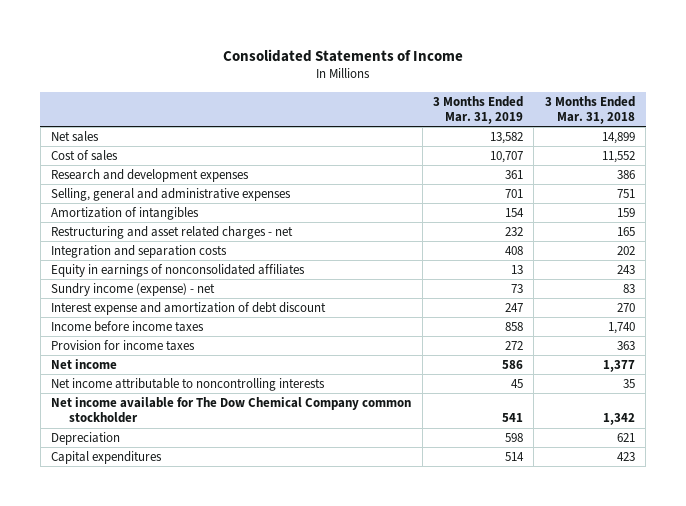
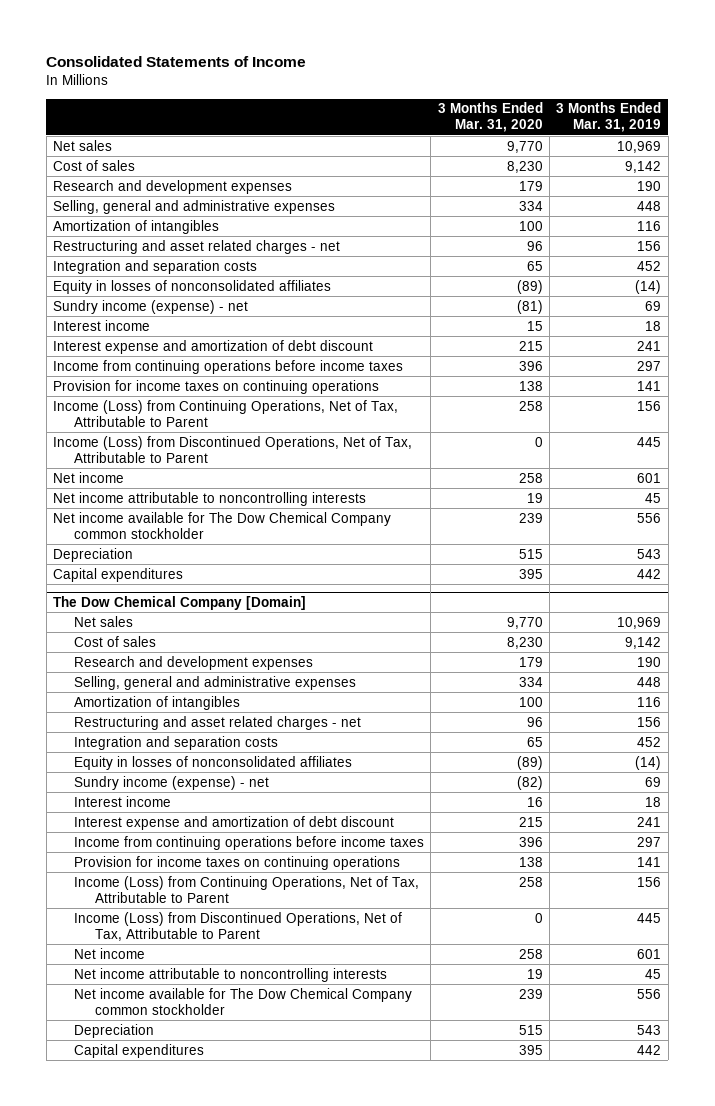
- | 3 Months Ended Mar. 31, 2019 | 3 Months Ended Mar. 31, 2018
+ | 3 Months Ended Mar. 31, 2020 | 3 Months Ended Mar. 31, 2019
- Net sales | 13,582 | 14,899
- Cost of sales | 10,707 | 11,552
- Research and development expenses | 361 | 386
- Selling, general and administrative expenses | 701 | 751
- Amortization of intangibles | 154 | 159
- Restructuring and asset related charges - net | 232 | 165
- Integration and separation costs | 408 | 202
- Equity in earnings of nonconsolidated affiliates | 13 | 243
- Sundry income (expense) - net | 73 | 83
- Interest expense and amortization of debt discount | 247 | 270
- Income before income taxes | 858 | 1,740
- Provision for income taxes | 272 | 363
- Net income | 586 | 1,377
+ Net sales | 9,770 | 10,969
+ Cost of sales | 8,230 | 9,142
+ Research and development expenses | 179 | 190
+ Selling, general and administrative expenses | 334 | 448
+ Amortization of intangibles | 100 | 116
+ Restructuring and asset related charges - net | 96 | 156
+ Integration and separation costs | 65 | 452
+ Equity in losses of nonconsolidated affiliates | (89) | (14)
+ Sundry income (expense) - net | (81) | 69
+ Interest income | 15 | 18
+ Interest expense and amortization of debt discount | 215 | 241
+ Income from continuing operations before income taxes | 396 | 297
+ Provision for income taxes on continuing operations | 138 | 141
+ Income (Loss) from Continuing Operations, Net of Tax, Attributable to Parent | 258 | 156
+ Income (Loss) from Discontinued Operations, Net of Tax, Attributable to Parent | 0 | 445
+ Net income | 258 | 601
- Net income available for The Dow Chemical Company common stockholder | 541 | 1,342
- Depreciation | 598 | 621
- Capital expenditures | 514 | 423
+ Net income available for The Dow Chemical Company common stockholder | 239 | 556
+ Depreciation | 515 | 543
+ Capital expenditures | 395 | 442
+ The Dow Chemical Company [Domain]
+ Net sales | 9,770 | 10,969
+ Cost of sales | 8,230 | 9,142
+ Research and development expenses | 179 | 190
+ Selling, general and administrative expenses | 334 | 448
+ Amortization of intangibles | 100 | 116
+ Restructuring and asset related charges - net | 96 | 156
+ Integration and separation costs | 65 | 452
+ Equity in losses of nonconsolidated affiliates | (89) | (14)
+ Sundry income (expense) - net | (82) | 69
+ Interest income | 16 | 18
+ Interest expense and amortization of debt discount | 215 | 241
+ Income from continuing operations before income taxes | 396 | 297
+ Provision for income taxes on continuing operations | 138 | 141
+ Income (Loss) from Continuing Operations, Net of Tax, Attributable to Parent | 258 | 156
+ Income (Loss) from Discontinued Operations, Net of Tax, Attributable to Parent | 0 | 445
+ Net income | 258 | 601
+ Net income attributable to noncontrolling interests | 19 | 45
+ Net income available for The Dow Chemical Company common stockholder | 239 | 556
+ Depreciation | 515 | 543
+ Capital expenditures | 395 | 442

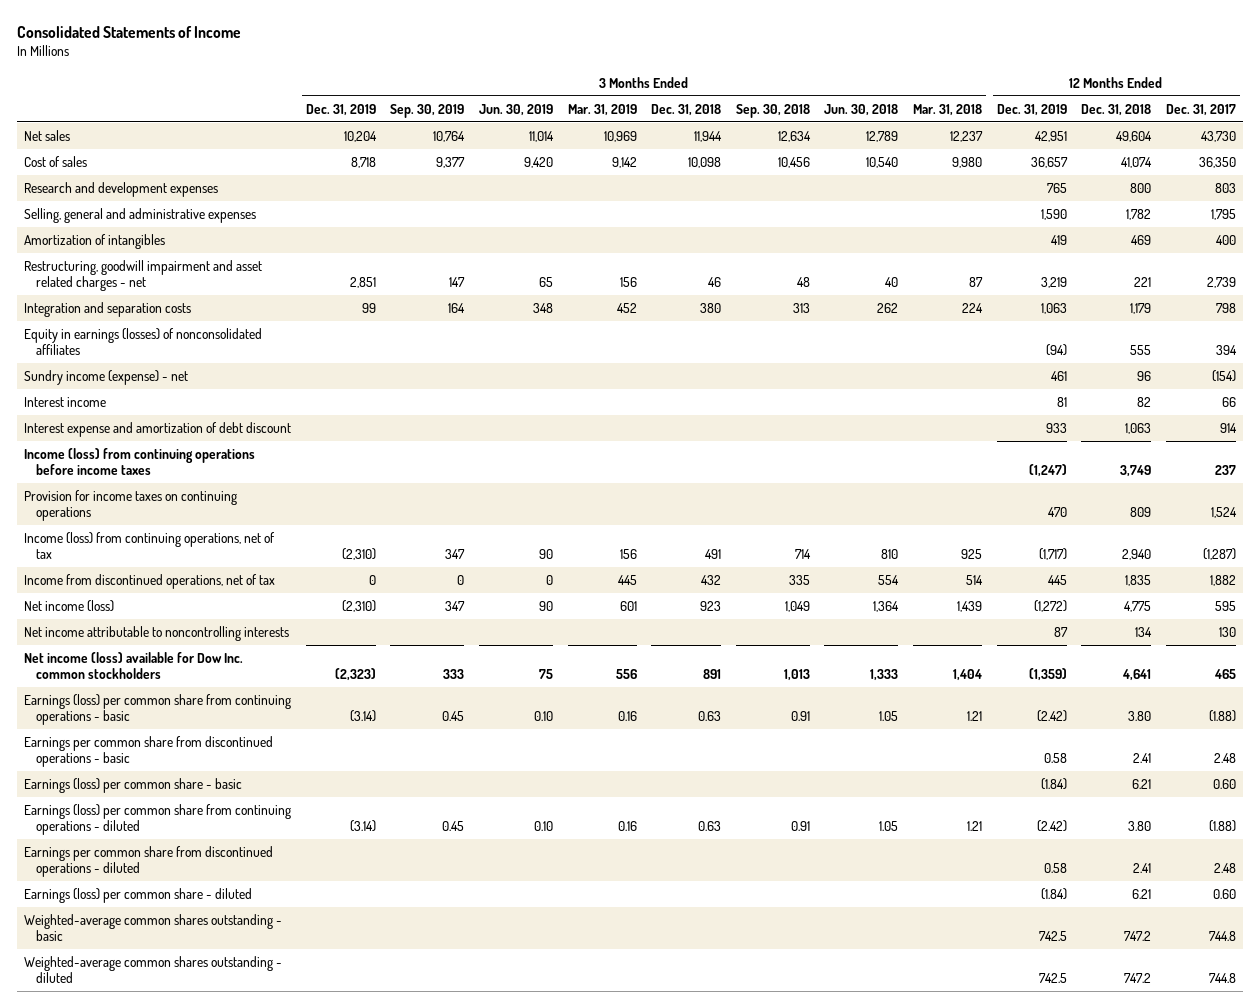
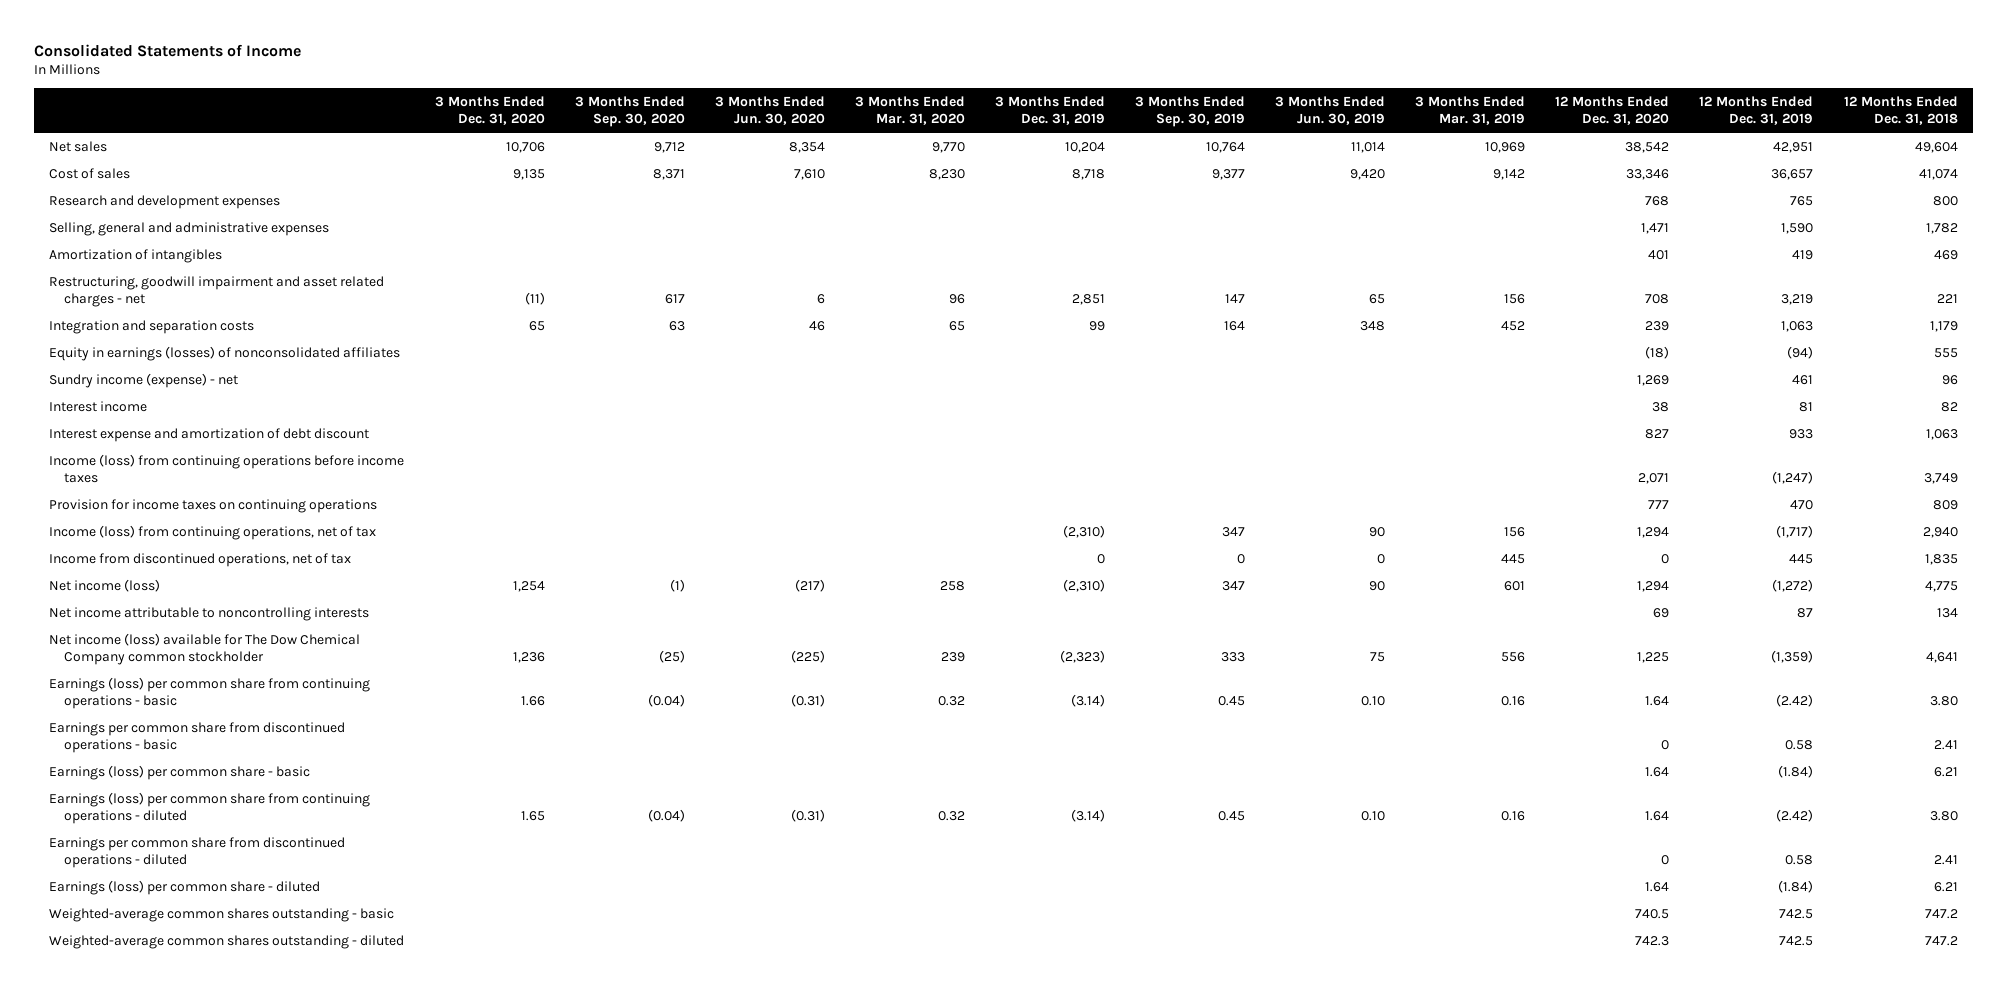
- | 3 Months Ended Dec. 31, 2019 | 3 Months Ended Sep. 30, 2019 | 3 Months Ended Jun. 30, 2019 | 3 Months Ended Mar. 31, 2019 | 3 Months Ended Dec. 31, 2018 | 3 Months Ended Sep. 30, 2018 | 3 Months Ended Jun. 30, 2018 | 3 Months Ended Mar. 31, 2018 | 12 Months Ended Dec. 31, 2019 | 12 Months Ended Dec. 31, 2018 | 12 Months Ended Dec. 31, 2017
+ | 3 Months Ended Dec. 31, 2020 | 3 Months Ended Sep. 30, 2020 | 3 Months Ended Jun. 30, 2020 | 3 Months Ended Mar. 31, 2020 | 3 Months Ended Dec. 31, 2019 | 3 Months Ended Sep. 30, 2019 | 3 Months Ended Jun. 30, 2019 | 3 Months Ended Mar. 31, 2019 | 12 Months Ended Dec. 31, 2020 | 12 Months Ended Dec. 31, 2019 | 12 Months Ended Dec. 31, 2018
- Net income (loss) available for Dow Inc. common stockholders | (2,323) | 333 | 75 | 556 | 891 | 1,013 | 1,333 | 1,404 | (1,359) | 4,641 | 465
+ Net income (loss) available for The Dow Chemical Company common stockholder | 1,236 | (25) | (225) | 239 | (2,323) | 333 | 75 | 556 | 1,225 | (1,359) | 4,641

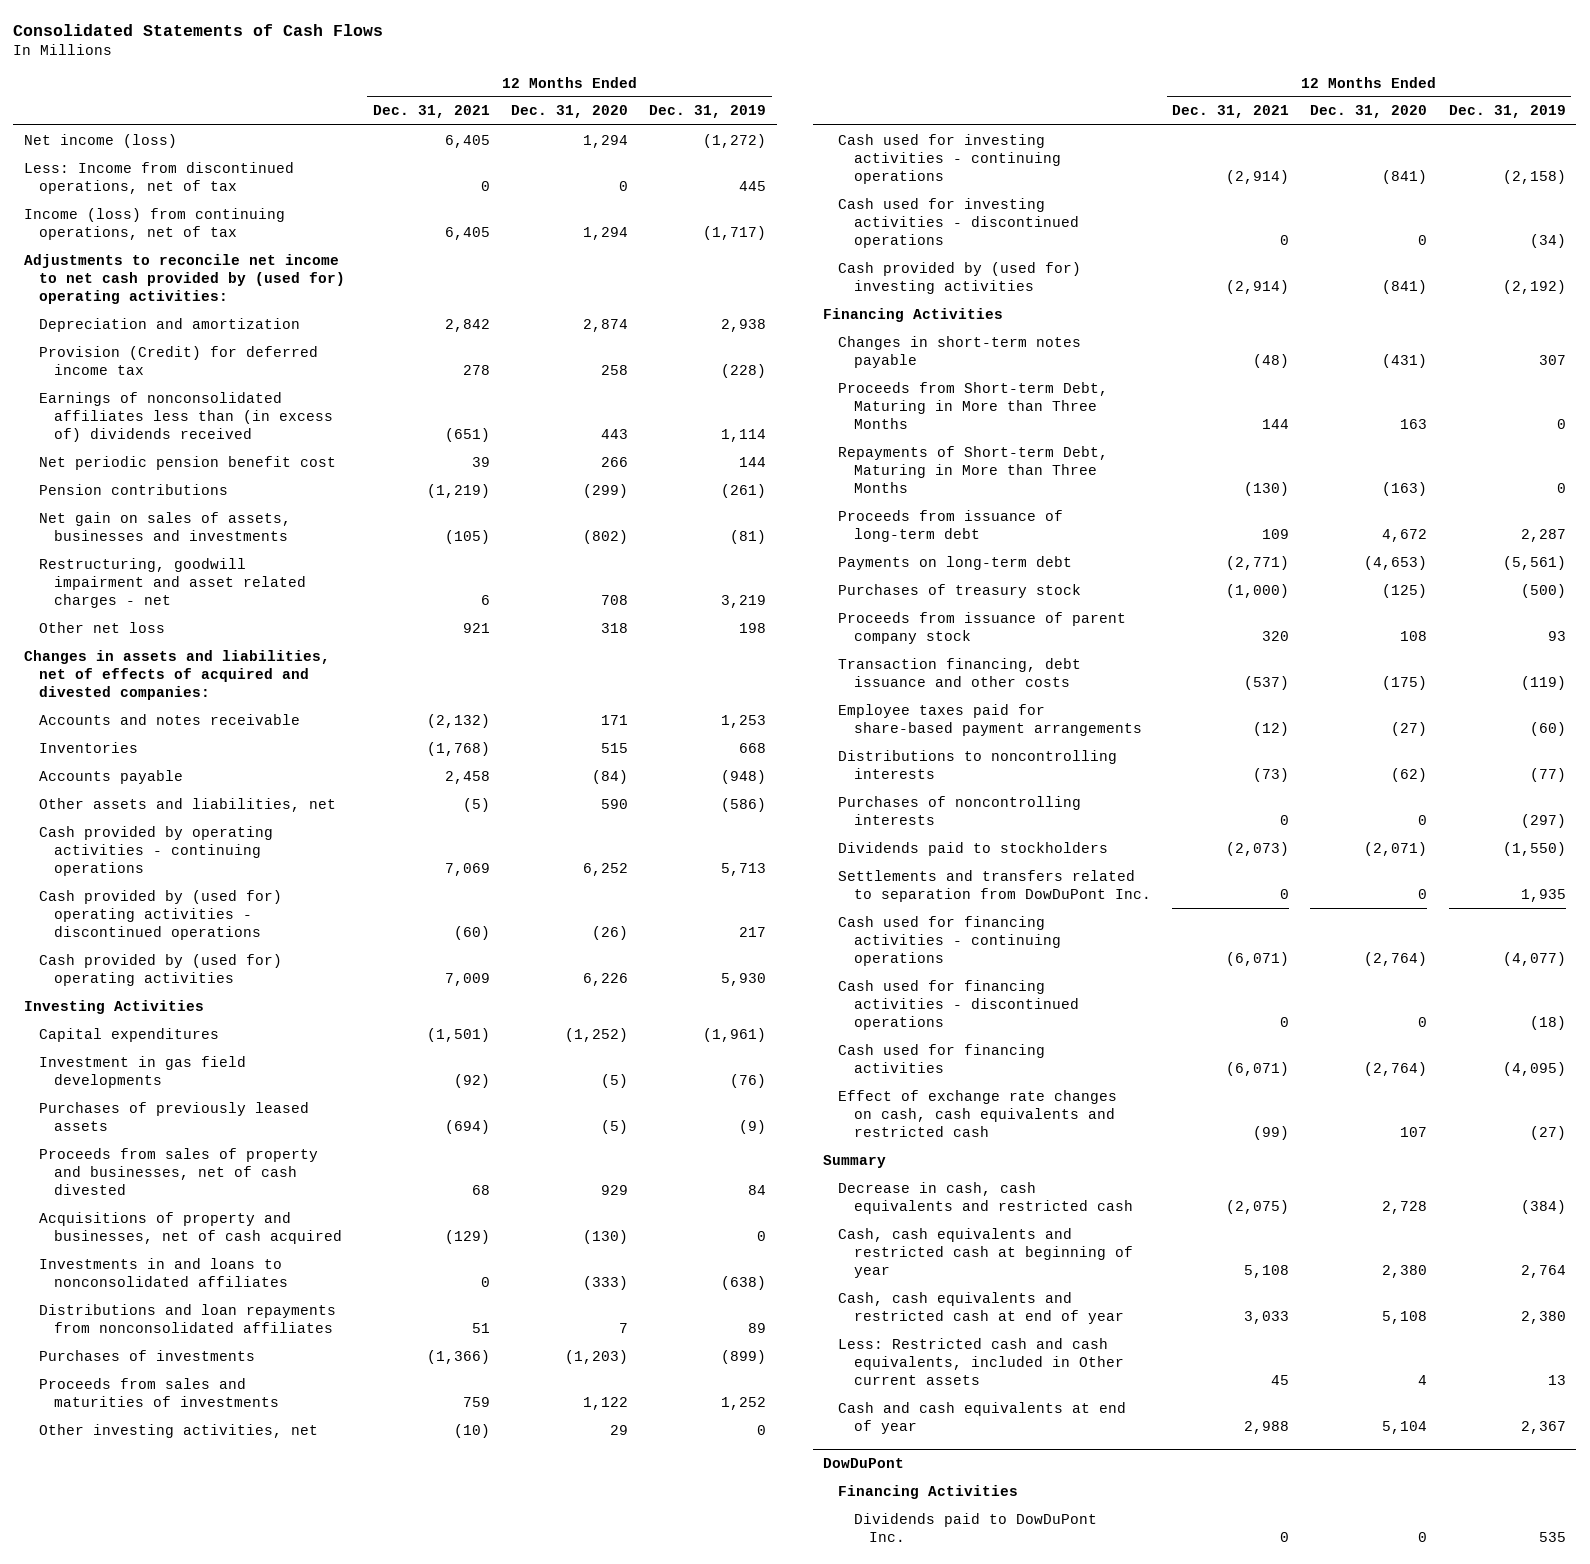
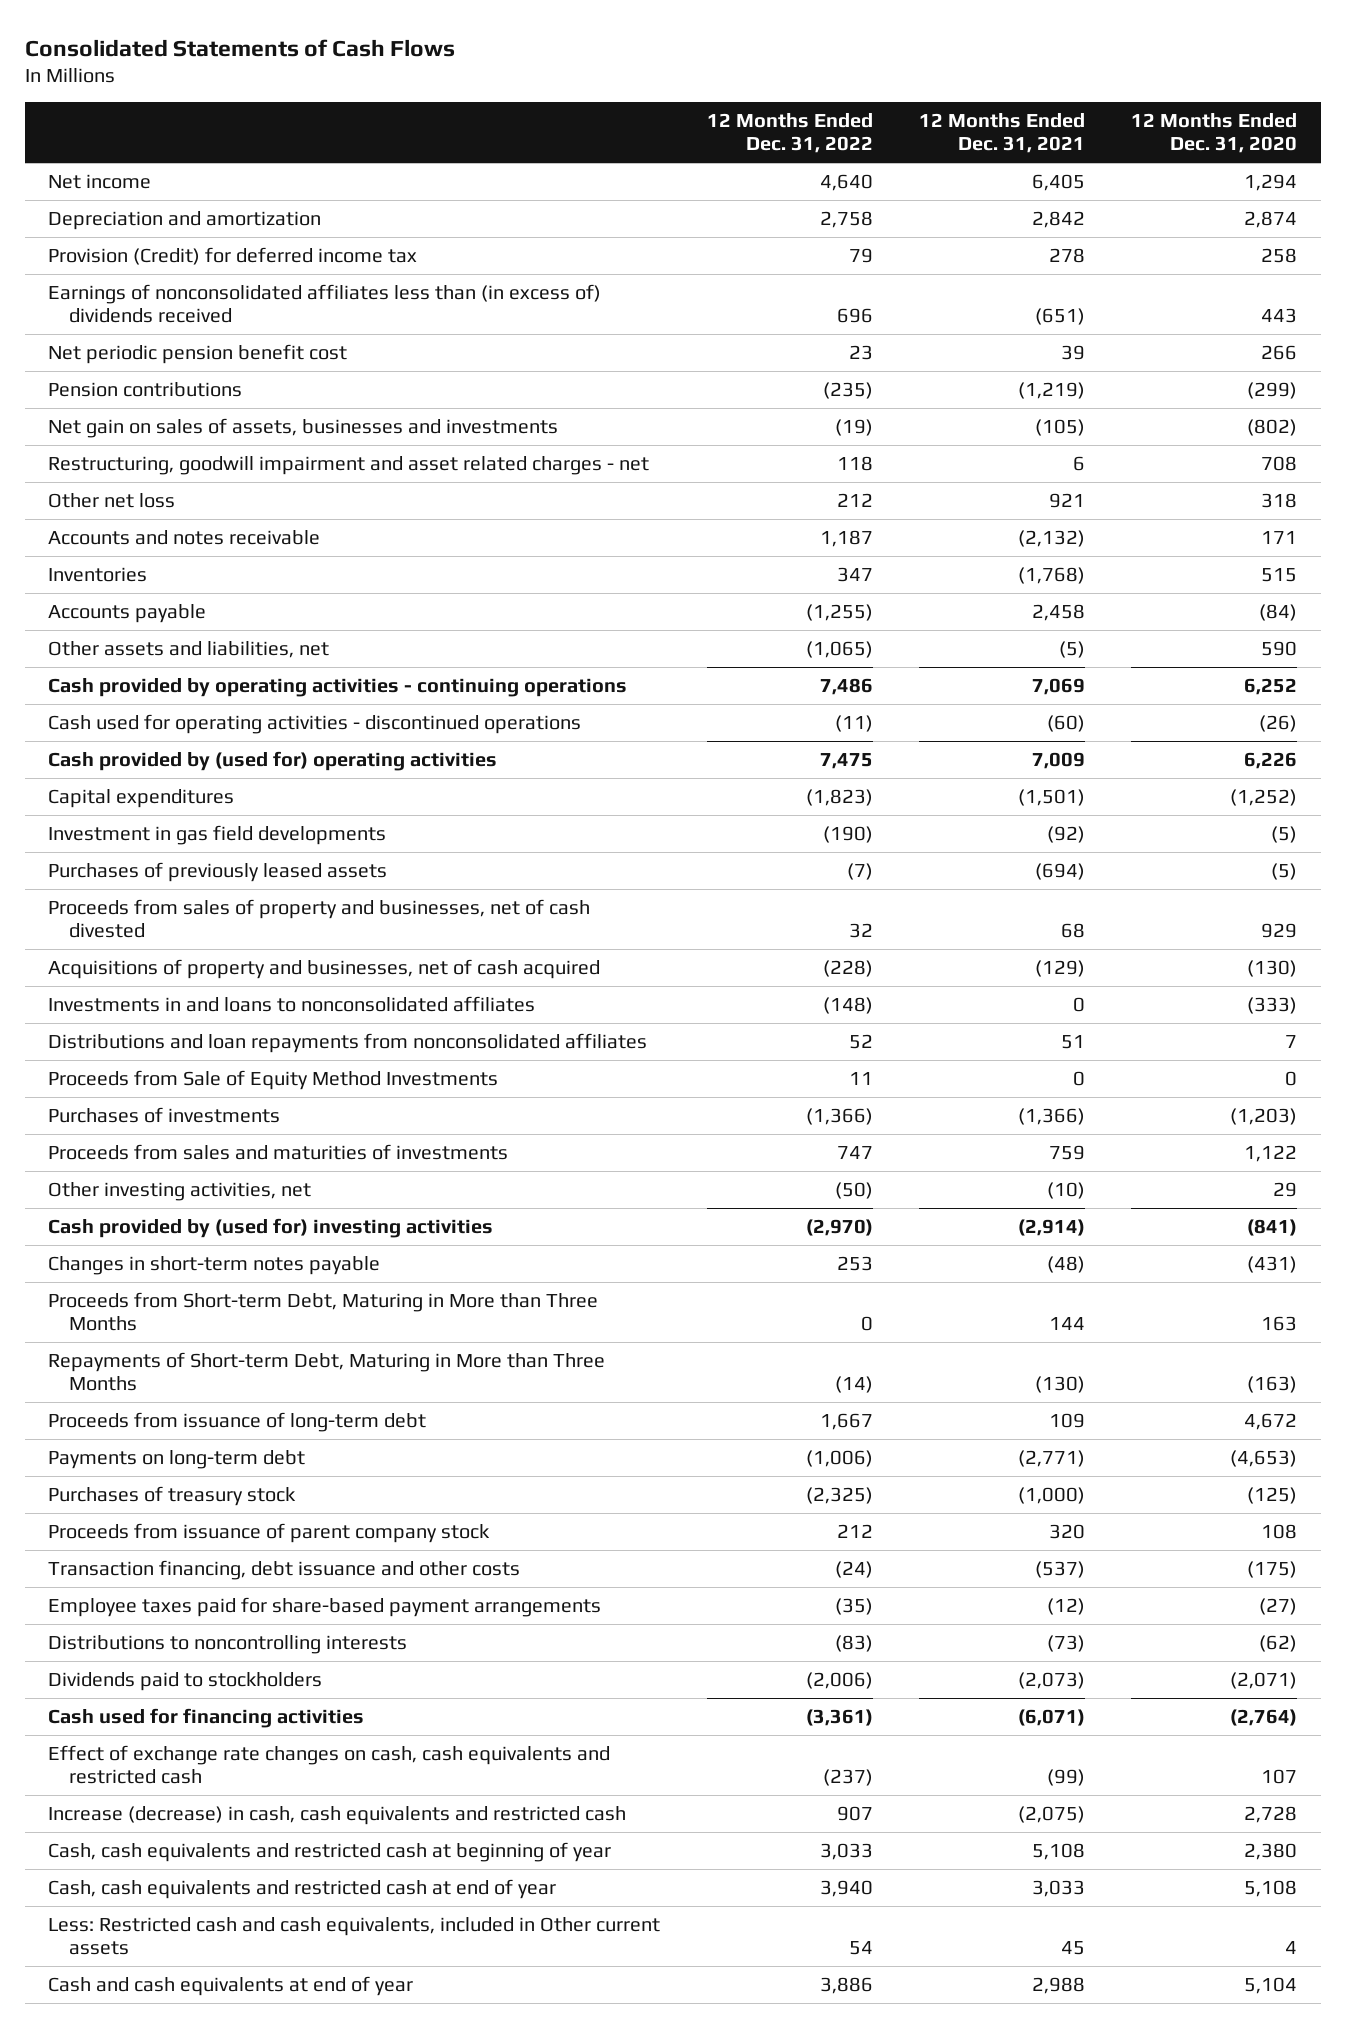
- | 12 Months Ended Dec. 31, 2021 | 12 Months Ended Dec. 31, 2020 | 12 Months Ended Dec. 31, 2019
+ | 12 Months Ended Dec. 31, 2022 | 12 Months Ended Dec. 31, 2021 | 12 Months Ended Dec. 31, 2020
- Net income (loss) | 6,405 | 1,294 | (1,272)
- Less: Income from discontinued operations, net of tax | 0 | 0 | 445
- Income (loss) from continuing operations, net of tax | 6,405 | 1,294 | (1,717)
- Adjustments to reconcile net income to net cash provided by (used for) operating activities:
+ Net income | 4,640 | 6,405 | 1,294
- Changes in assets and liabilities, net of effects of acquired and divested companies:
- Cash provided by (used for) operating activities - discontinued operations | (60) | (26) | 217
+ Cash used for operating activities - discontinued operations | (11) | (60) | (26)
- Investing Activities
+ Proceeds from Sale of Equity Method Investments | 11 | 0 | 0
- Cash used for investing activities - continuing operations | (2,914) | (841) | (2,158)
- Cash used for investing activities - discontinued operations | 0 | 0 | (34)
- Financing Activities
- Purchases of noncontrolling interests | 0 | 0 | (297)
- Settlements and transfers related to separation from DowDuPont Inc. | 0 | 0 | 1,935
- Cash used for financing activities - continuing operations | (6,071) | (2,764) | (4,077)
- Cash used for financing activities - discontinued operations | 0 | 0 | (18)
- Summary
- Decrease in cash, cash equivalents and restricted cash | (2,075) | 2,728 | (384)
+ Increase (decrease) in cash, cash equivalents and restricted cash | 907 | (2,075) | 2,728
- DowDuPont
- Financing Activities
- Dividends paid to DowDuPont Inc. | 0 | 0 | 535

